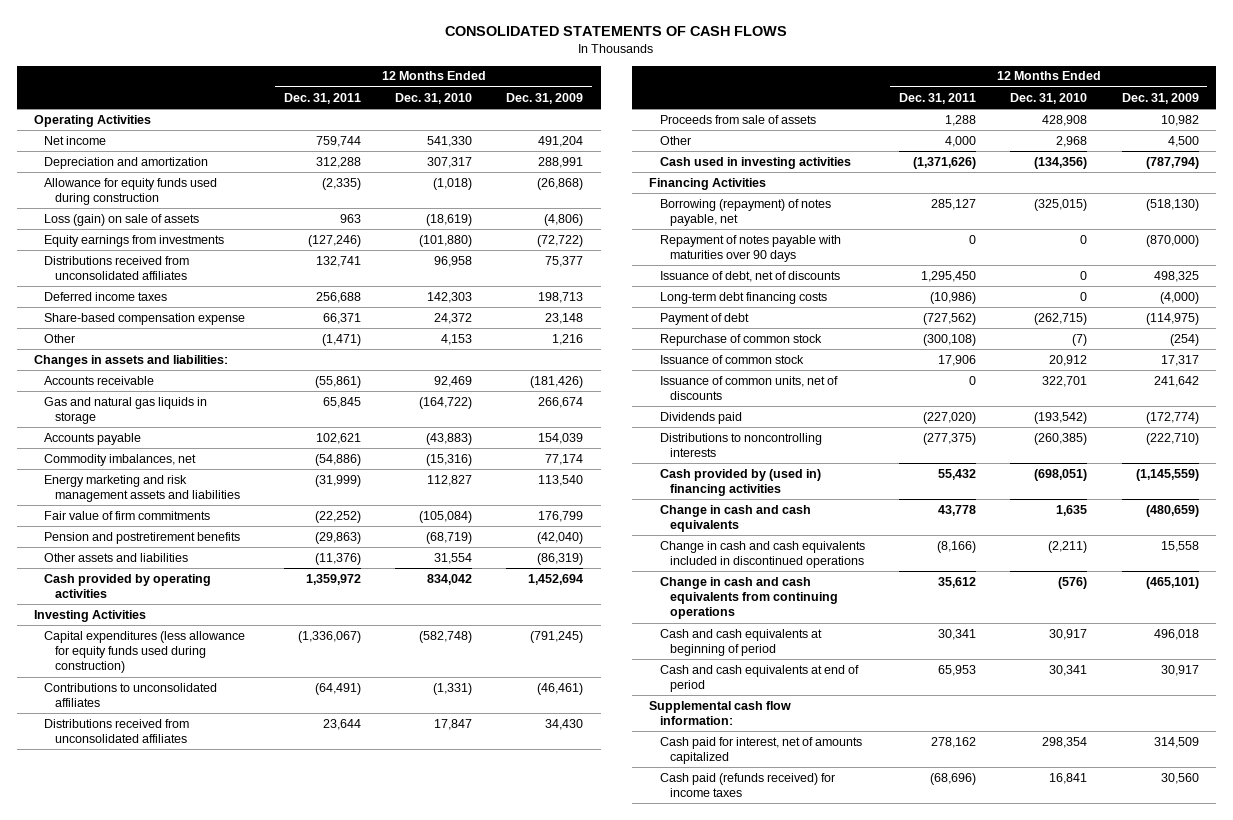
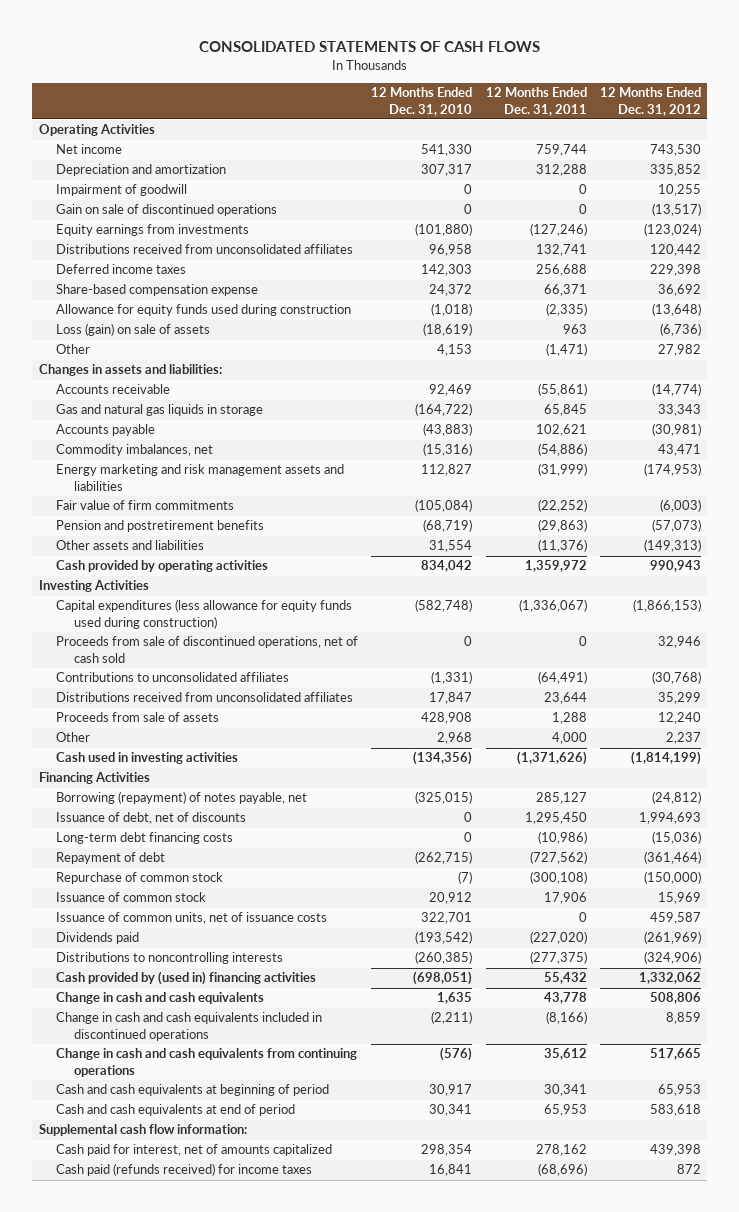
- | 12 Months Ended Dec. 31, 2011 | 12 Months Ended Dec. 31, 2010 | 12 Months Ended Dec. 31, 2009
+ | 12 Months Ended Dec. 31, 2010 | 12 Months Ended Dec. 31, 2011 | 12 Months Ended Dec. 31, 2012
+ Impairment of goodwill | 0 | 0 | 10,255
+ Gain on sale of discontinued operations | 0 | 0 | (13,517)
moved down: Allowance for equity funds used during construction | (1,018) | (2,335) | (13,648)
moved down: Loss (gain) on sale of assets | (18,619) | 963 | (6,736)
+ Proceeds from sale of discontinued operations, net of cash sold | 0 | 0 | 32,946
- Repayment of notes payable with maturities over 90 days | 0 | 0 | (870,000)
- Payment of debt | (727,562) | (262,715) | (114,975)
+ Repayment of debt | (262,715) | (727,562) | (361,464)
- Issuance of common units, net of discounts | 0 | 322,701 | 241,642
+ Issuance of common units, net of issuance costs | 322,701 | 0 | 459,587

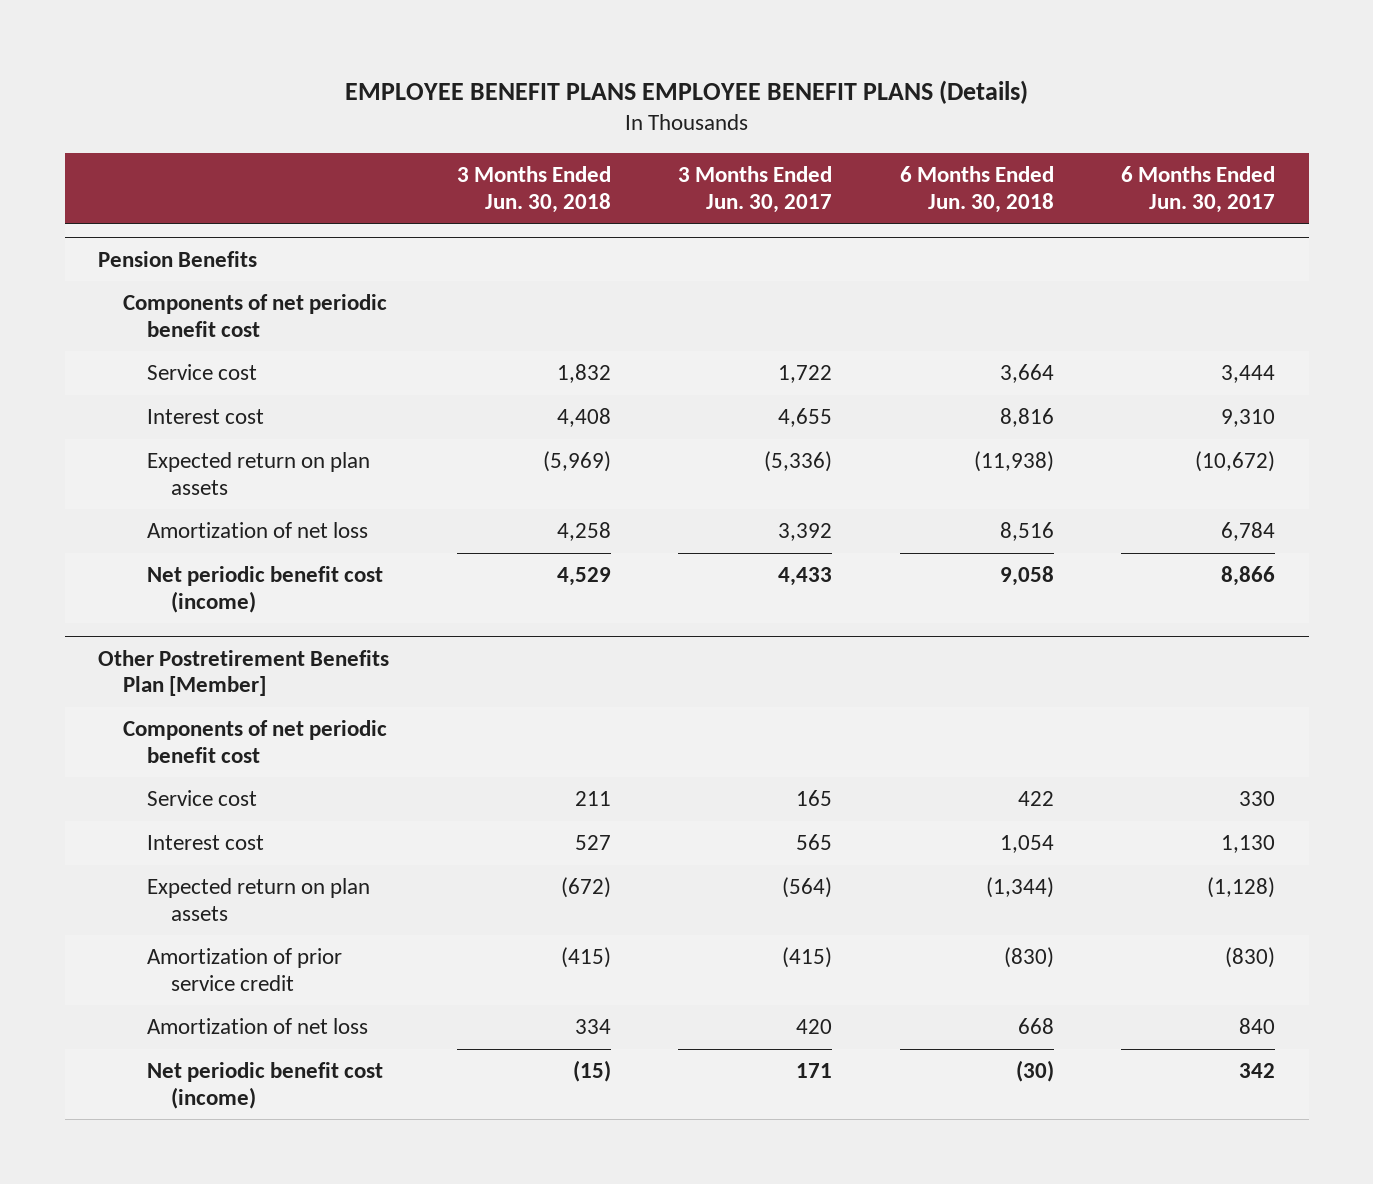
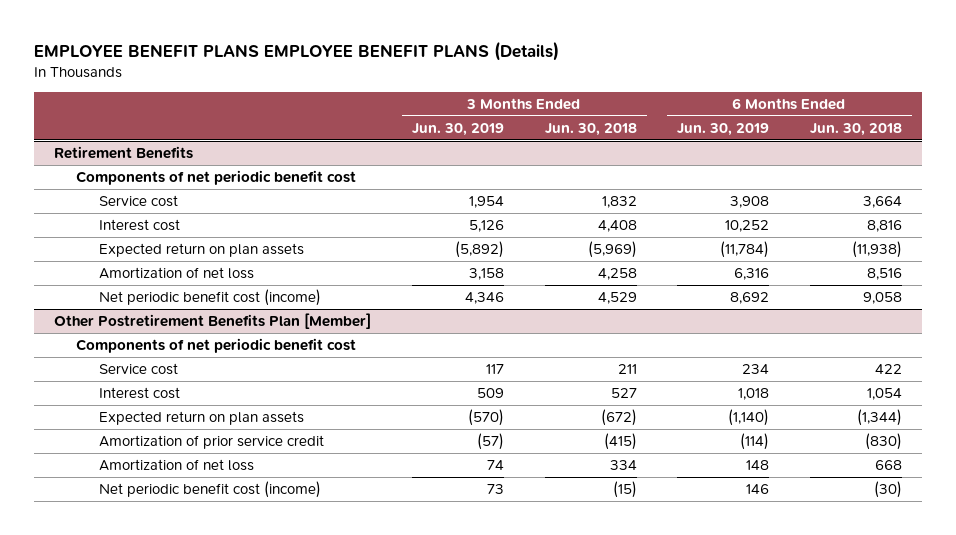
- | 3 Months Ended Jun. 30, 2018 | 3 Months Ended Jun. 30, 2017 | 6 Months Ended Jun. 30, 2018 | 6 Months Ended Jun. 30, 2017
+ | 3 Months Ended Jun. 30, 2019 | 3 Months Ended Jun. 30, 2018 | 6 Months Ended Jun. 30, 2019 | 6 Months Ended Jun. 30, 2018
- Pension Benefits
+ Retirement Benefits

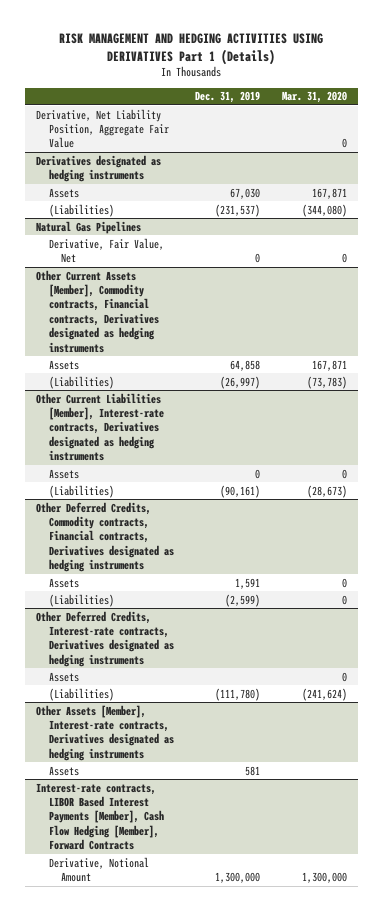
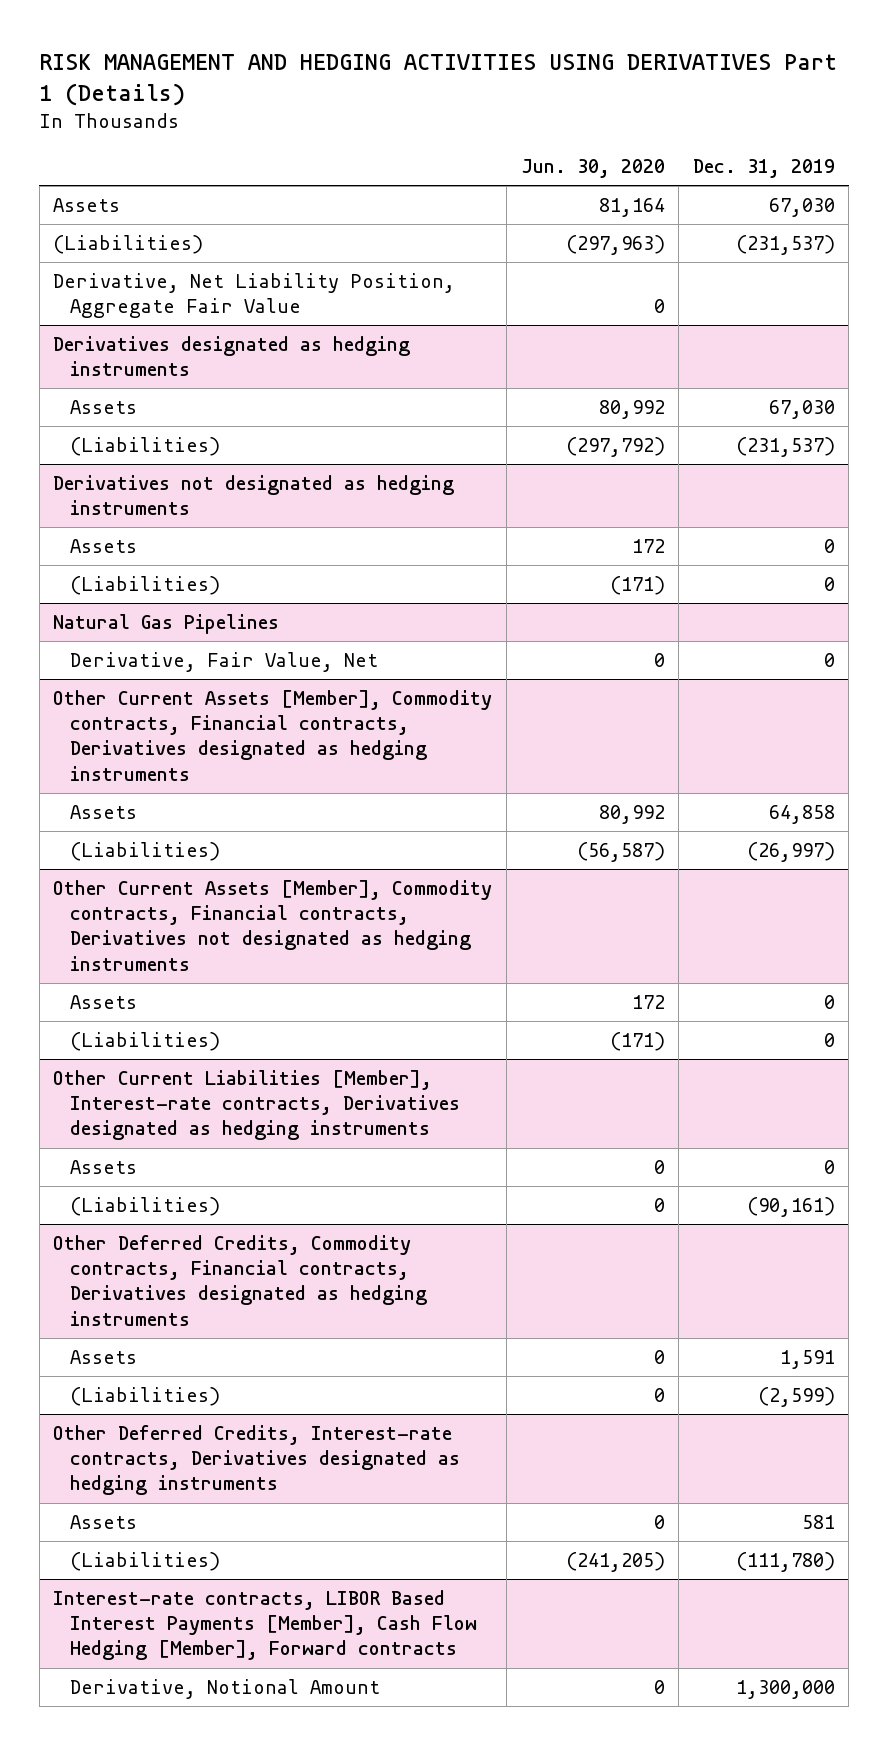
- | Dec. 31, 2019 | Mar. 31, 2020
+ | Jun. 30, 2020 | Dec. 31, 2019
+ Assets | 81,164 | 67,030
+ (Liabilities) | (297,963) | (231,537)
+ Derivatives not designated as hedging instruments
+ Assets | 172 | 0
+ (Liabilities) | (171) | 0
+ Other Current Assets [Member], Commodity contracts, Financial contracts, Derivatives not designated as hedging instruments
+ Assets | 172 | 0
+ (Liabilities) | (171) | 0
@ Other Deferred Credits, Interest-rate contracts, Derivatives designated as hedging instruments
- Assets | | 0
- Other Assets [Member], Interest-rate contracts, Derivatives designated as hedging instruments
- Interest-rate contracts, LIBOR Based Interest Payments [Member], Cash Flow Hedging [Member], Forward Contracts
@ Other Deferred Credits, Interest-rate contracts, Derivatives designated as hedging instruments
moved down: (Liabilities) | (241,205) | (111,780)
+ Interest-rate contracts, LIBOR Based Interest Payments [Member], Cash Flow Hedging [Member], Forward contracts

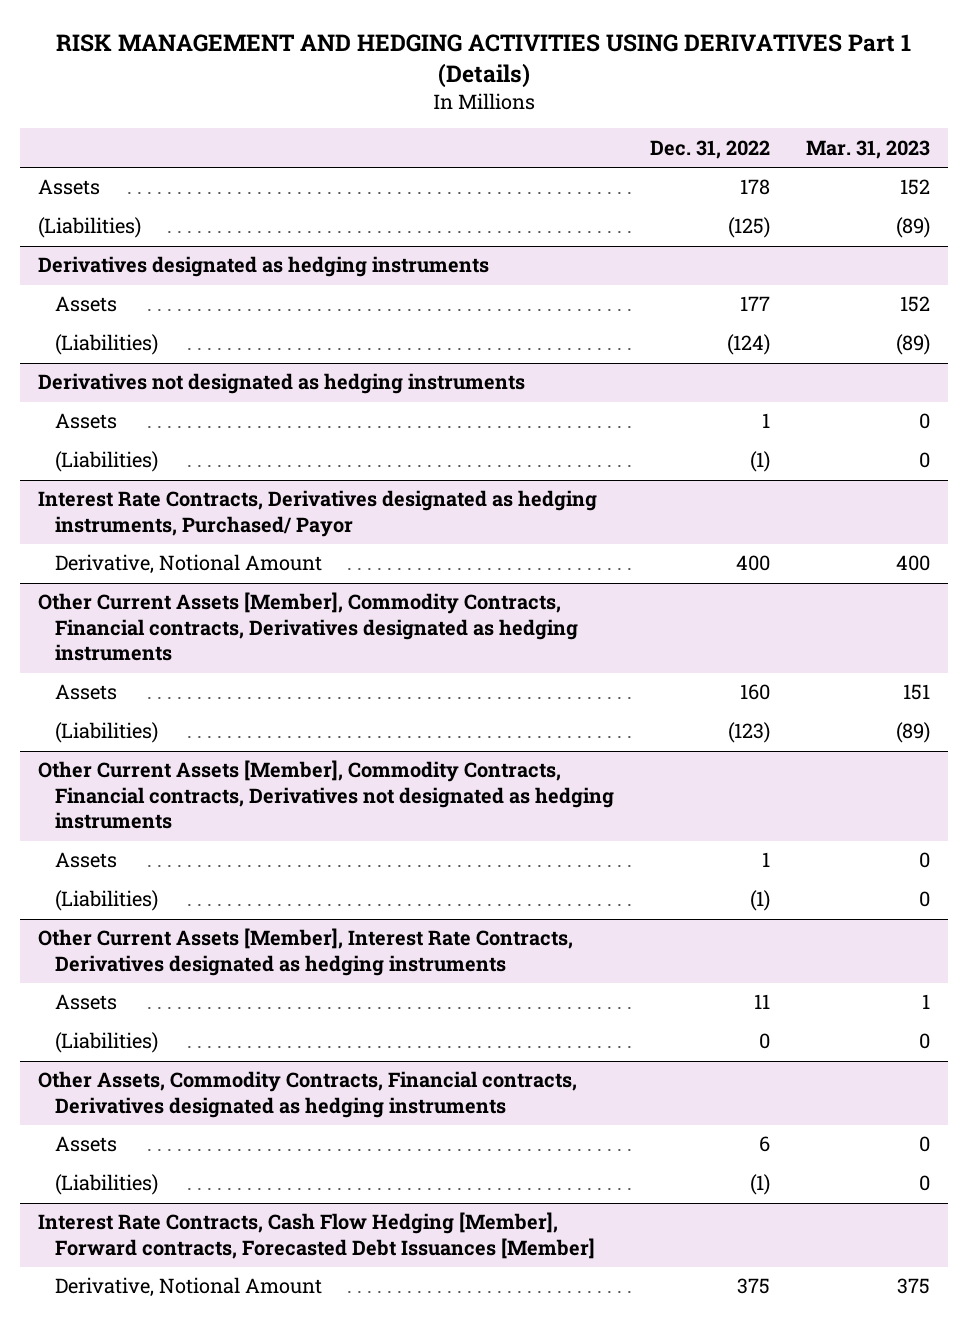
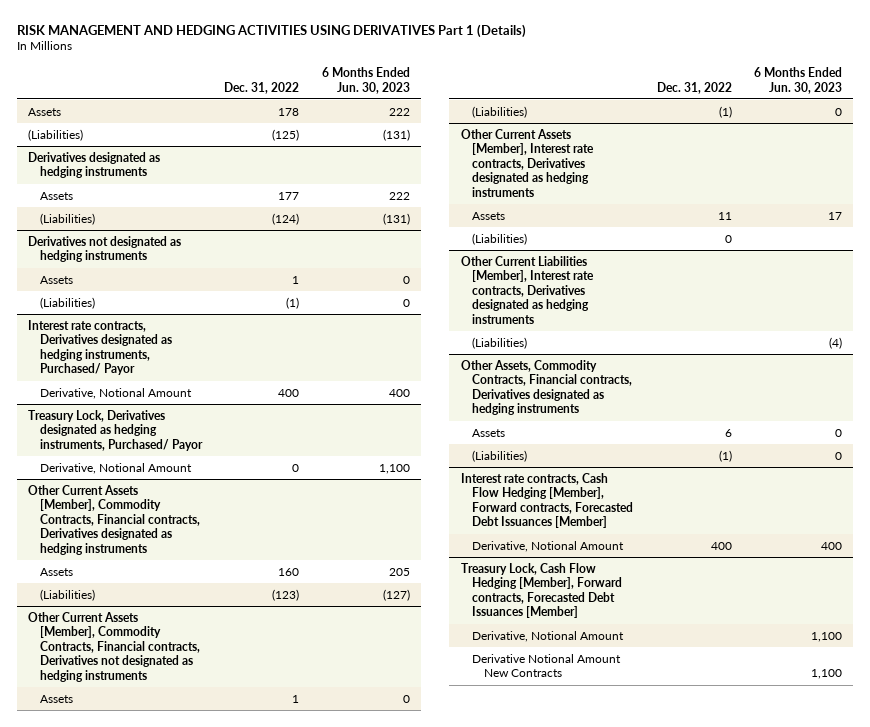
- | Dec. 31, 2022 | Mar. 31, 2023
+ | Dec. 31, 2022 | 6 Months Ended Jun. 30, 2023
- Interest Rate Contracts, Derivatives designated as hedging instruments, Purchased/ Payor
+ Interest rate contracts, Derivatives designated as hedging instruments, Purchased/ Payor
+ Treasury Lock, Derivatives designated as hedging instruments, Purchased/ Payor
+ Derivative, Notional Amount | 0 | 1,100
- Other Current Assets [Member], Interest Rate Contracts, Derivatives designated as hedging instruments
+ Other Current Assets [Member], Interest rate contracts, Derivatives designated as hedging instruments
+ Other Current Liabilities [Member], Interest rate contracts, Derivatives designated as hedging instruments
+ (Liabilities) | | (4)
- Interest Rate Contracts, Cash Flow Hedging [Member], Forward contracts, Forecasted Debt Issuances [Member]
- Derivative, Notional Amount | 375 | 375
+ Interest rate contracts, Cash Flow Hedging [Member], Forward contracts, Forecasted Debt Issuances [Member]
+ Derivative, Notional Amount | 400 | 400
+ Treasury Lock, Cash Flow Hedging [Member], Forward contracts, Forecasted Debt Issuances [Member]
+ Derivative, Notional Amount | | 1,100
+ Derivative Notional Amount New Contracts | | 1,100

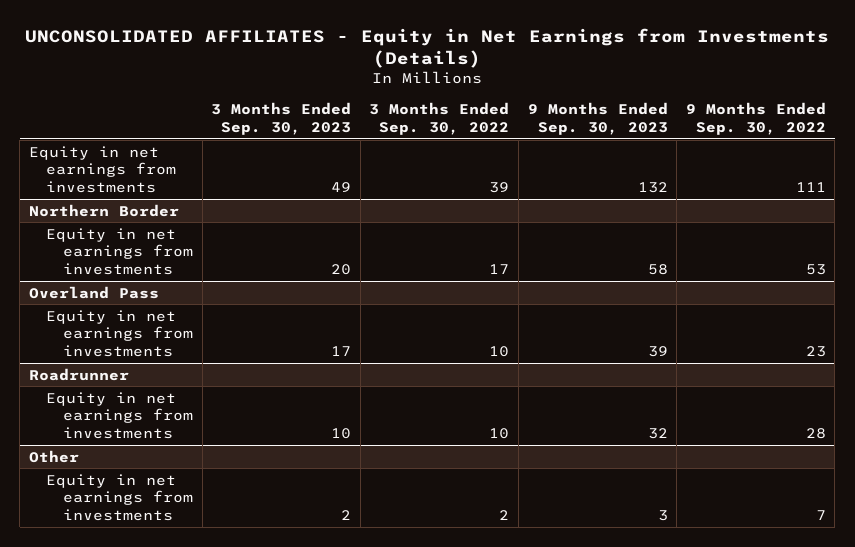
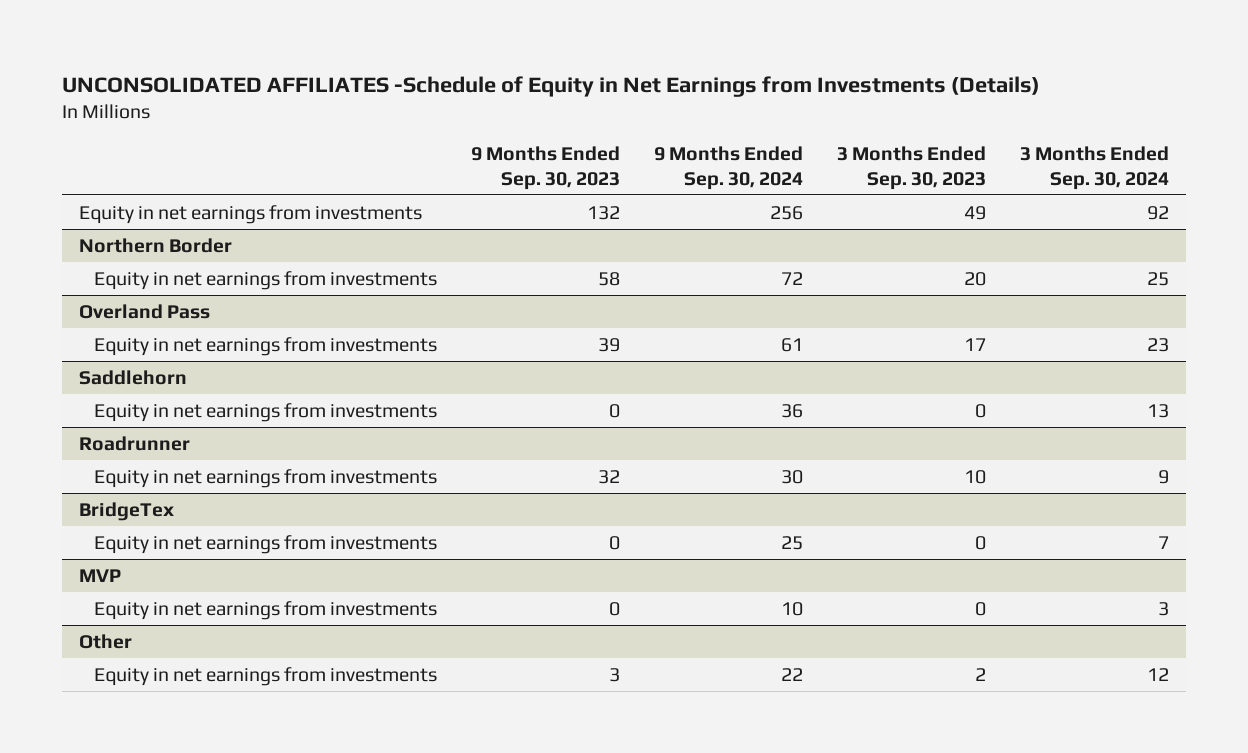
- UNCONSOLIDATED AFFILIATES - Equity in Net Earnings from Investments (Details)
+ UNCONSOLIDATED AFFILIATES -Schedule of Equity in Net Earnings from Investments (Details)
- | 3 Months Ended Sep. 30, 2023 | 3 Months Ended Sep. 30, 2022 | 9 Months Ended Sep. 30, 2023 | 9 Months Ended Sep. 30, 2022
+ | 9 Months Ended Sep. 30, 2023 | 9 Months Ended Sep. 30, 2024 | 3 Months Ended Sep. 30, 2023 | 3 Months Ended Sep. 30, 2024
+ Saddlehorn
+ Equity in net earnings from investments | 0 | 36 | 0 | 13
+ BridgeTex
+ Equity in net earnings from investments | 0 | 25 | 0 | 7
+ MVP
+ Equity in net earnings from investments | 0 | 10 | 0 | 3

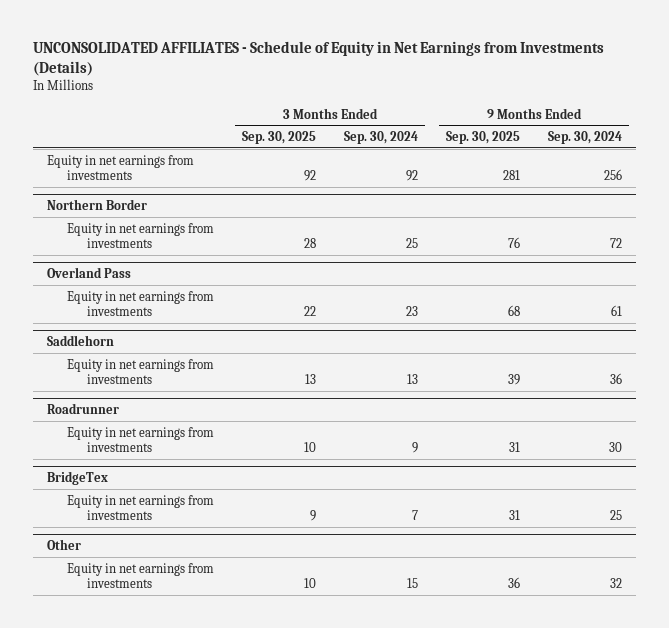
- UNCONSOLIDATED AFFILIATES -Schedule of Equity in Net Earnings from Investments (Details)
+ UNCONSOLIDATED AFFILIATES - Schedule of Equity in Net Earnings from Investments (Details)
- | 9 Months Ended Sep. 30, 2023 | 9 Months Ended Sep. 30, 2024 | 3 Months Ended Sep. 30, 2023 | 3 Months Ended Sep. 30, 2024
+ | 3 Months Ended Sep. 30, 2025 | 3 Months Ended Sep. 30, 2024 | 9 Months Ended Sep. 30, 2025 | 9 Months Ended Sep. 30, 2024
- MVP
- Equity in net earnings from investments | 0 | 10 | 0 | 3
@ Other
- Equity in net earnings from investments | 3 | 22 | 2 | 12
+ Equity in net earnings from investments | 10 | 15 | 36 | 32

